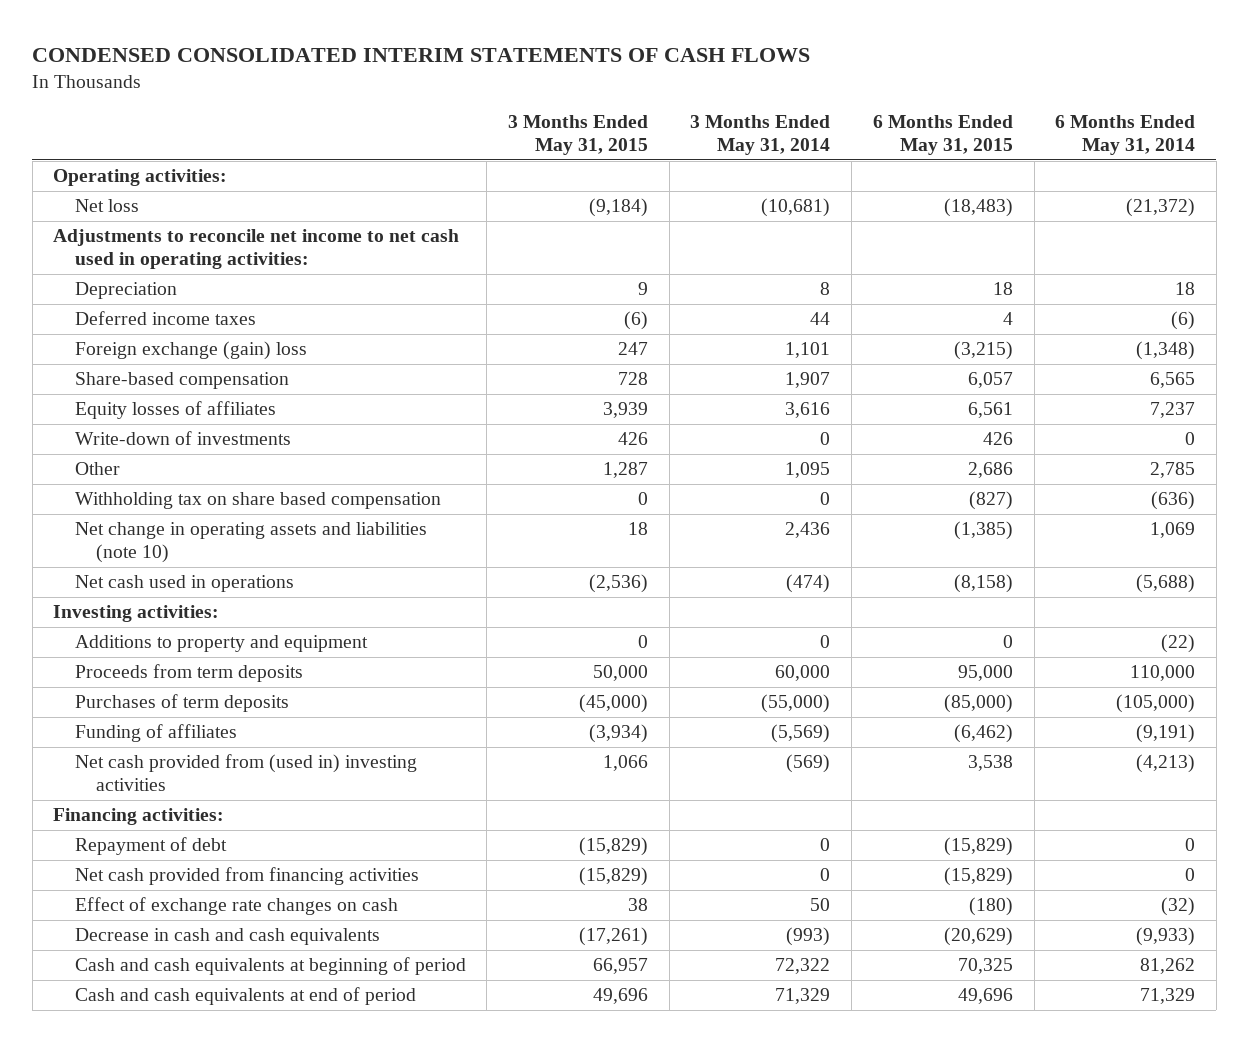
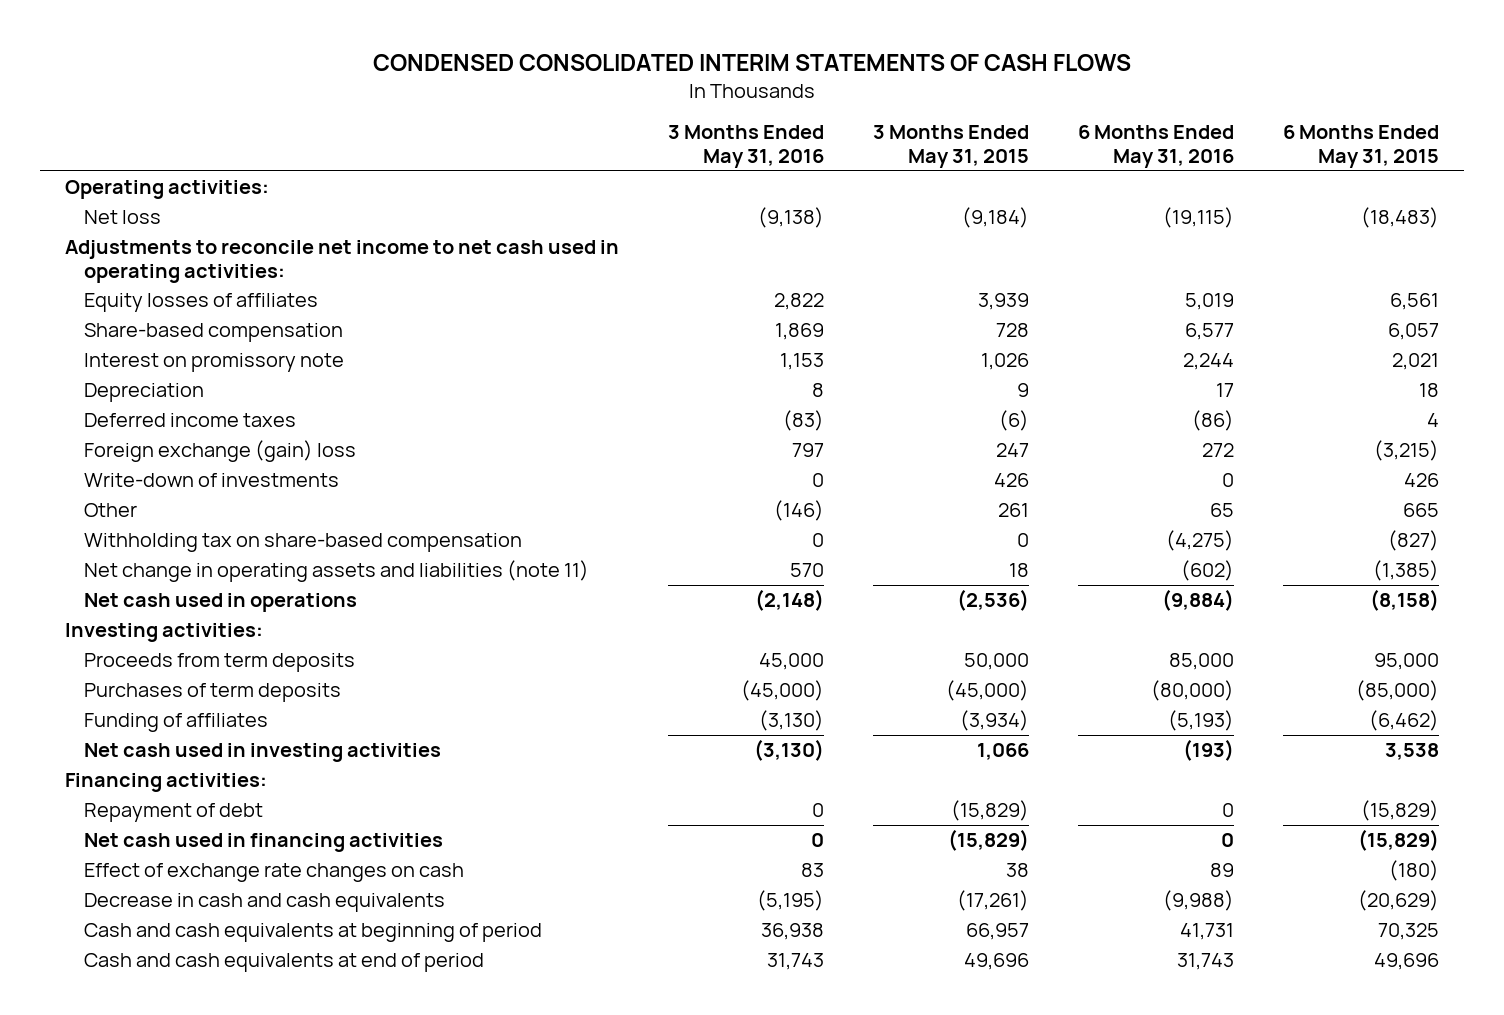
- | 3 Months Ended May 31, 2015 | 3 Months Ended May 31, 2014 | 6 Months Ended May 31, 2015 | 6 Months Ended May 31, 2014
+ | 3 Months Ended May 31, 2016 | 3 Months Ended May 31, 2015 | 6 Months Ended May 31, 2016 | 6 Months Ended May 31, 2015
moved up: Equity losses of affiliates | 2,822 | 3,939 | 5,019 | 6,561
moved up: Share-based compensation | 1,869 | 728 | 6,577 | 6,057
+ Interest on promissory note | 1,153 | 1,026 | 2,244 | 2,021
- Other | 1,287 | 1,095 | 2,686 | 2,785
- Withholding tax on share based compensation | 0 | 0 | (827) | (636)
- Net change in operating assets and liabilities (note 10) | 18 | 2,436 | (1,385) | 1,069
+ Other | (146) | 261 | 65 | 665
+ Withholding tax on share-based compensation | 0 | 0 | (4,275) | (827)
+ Net change in operating assets and liabilities (note 11) | 570 | 18 | (602) | (1,385)
- Additions to property and equipment | 0 | 0 | 0 | (22)
- Net cash provided from (used in) investing activities | 1,066 | (569) | 3,538 | (4,213)
+ Net cash used in investing activities | (3,130) | 1,066 | (193) | 3,538
- Net cash provided from financing activities | (15,829) | 0 | (15,829) | 0
+ Net cash used in financing activities | 0 | (15,829) | 0 | (15,829)

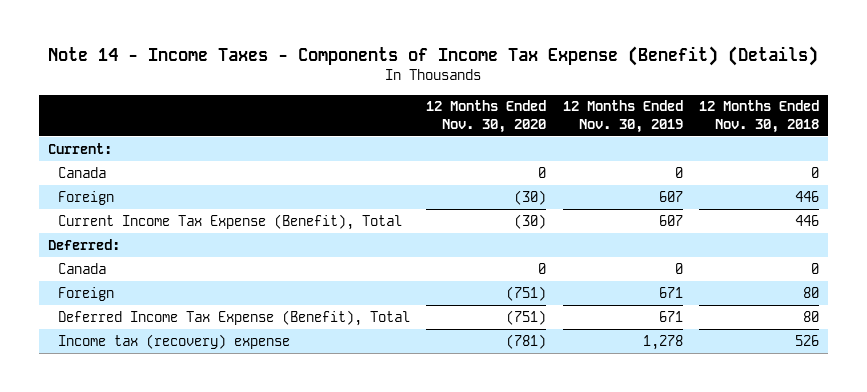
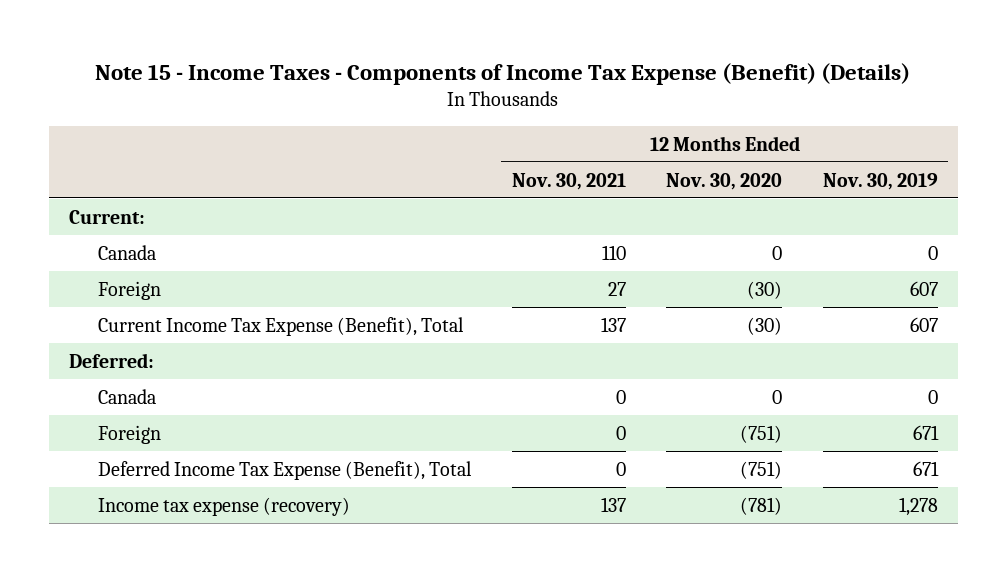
- Note 14 - Income Taxes - Components of Income Tax Expense (Benefit) (Details)
+ Note 15 - Income Taxes - Components of Income Tax Expense (Benefit) (Details)
- | 12 Months Ended Nov. 30, 2020 | 12 Months Ended Nov. 30, 2019 | 12 Months Ended Nov. 30, 2018
+ | 12 Months Ended Nov. 30, 2021 | 12 Months Ended Nov. 30, 2020 | 12 Months Ended Nov. 30, 2019
- Income tax (recovery) expense | (781) | 1,278 | 526
+ Income tax expense (recovery) | 137 | (781) | 1,278

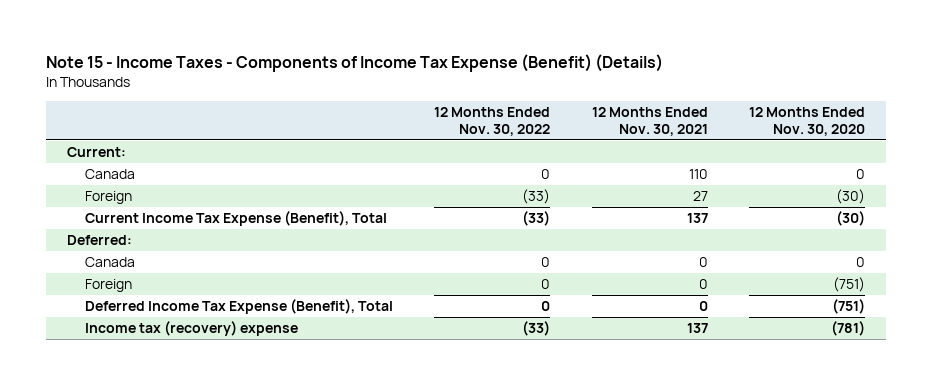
- | 12 Months Ended Nov. 30, 2021 | 12 Months Ended Nov. 30, 2020 | 12 Months Ended Nov. 30, 2019
+ | 12 Months Ended Nov. 30, 2022 | 12 Months Ended Nov. 30, 2021 | 12 Months Ended Nov. 30, 2020
- Income tax expense (recovery) | 137 | (781) | 1,278
+ Income tax (recovery) expense | (33) | 137 | (781)

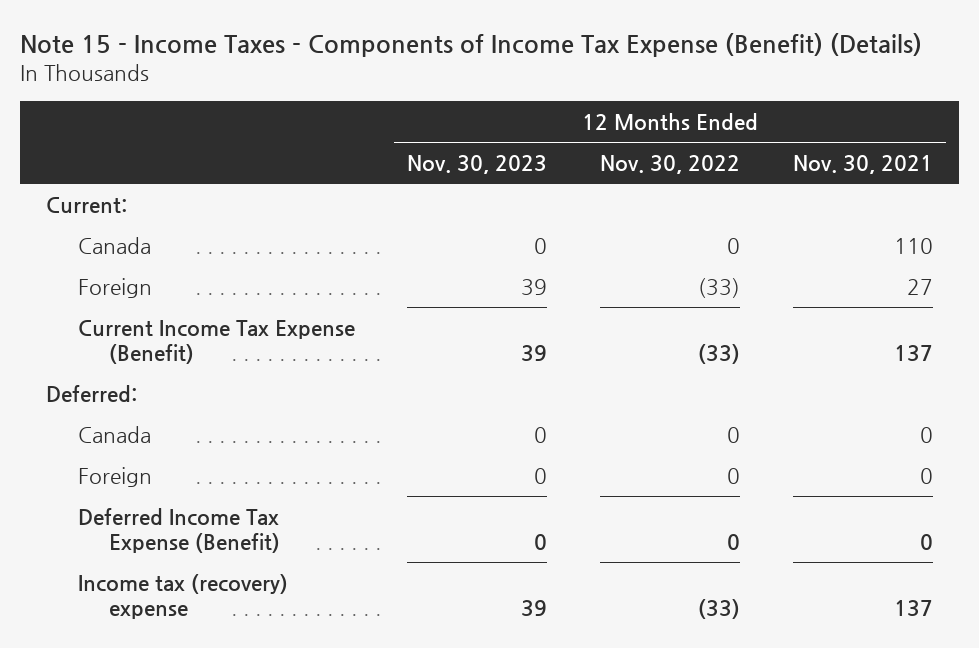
- | 12 Months Ended Nov. 30, 2022 | 12 Months Ended Nov. 30, 2021 | 12 Months Ended Nov. 30, 2020
+ | 12 Months Ended Nov. 30, 2023 | 12 Months Ended Nov. 30, 2022 | 12 Months Ended Nov. 30, 2021
- Current Income Tax Expense (Benefit), Total | (33) | 137 | (30)
+ Current Income Tax Expense (Benefit) | 39 | (33) | 137
- Deferred Income Tax Expense (Benefit), Total | 0 | 0 | (751)
+ Deferred Income Tax Expense (Benefit) | 0 | 0 | 0

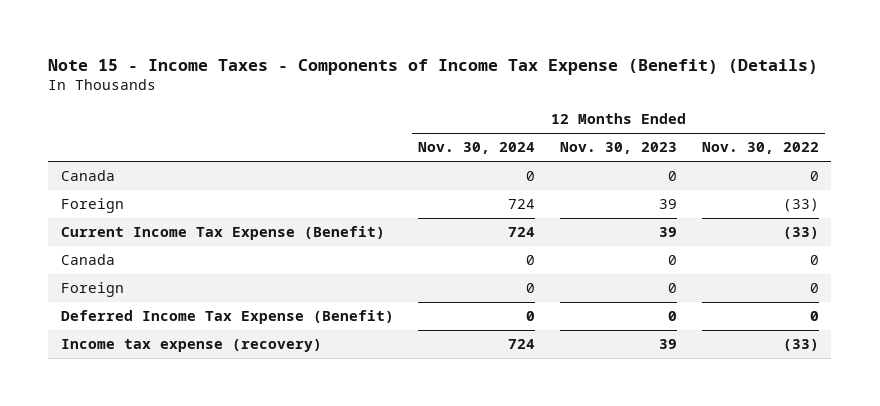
- | 12 Months Ended Nov. 30, 2023 | 12 Months Ended Nov. 30, 2022 | 12 Months Ended Nov. 30, 2021
+ | 12 Months Ended Nov. 30, 2024 | 12 Months Ended Nov. 30, 2023 | 12 Months Ended Nov. 30, 2022
- Current:
- Deferred:
- Income tax (recovery) expense | 39 | (33) | 137
+ Income tax expense (recovery) | 724 | 39 | (33)

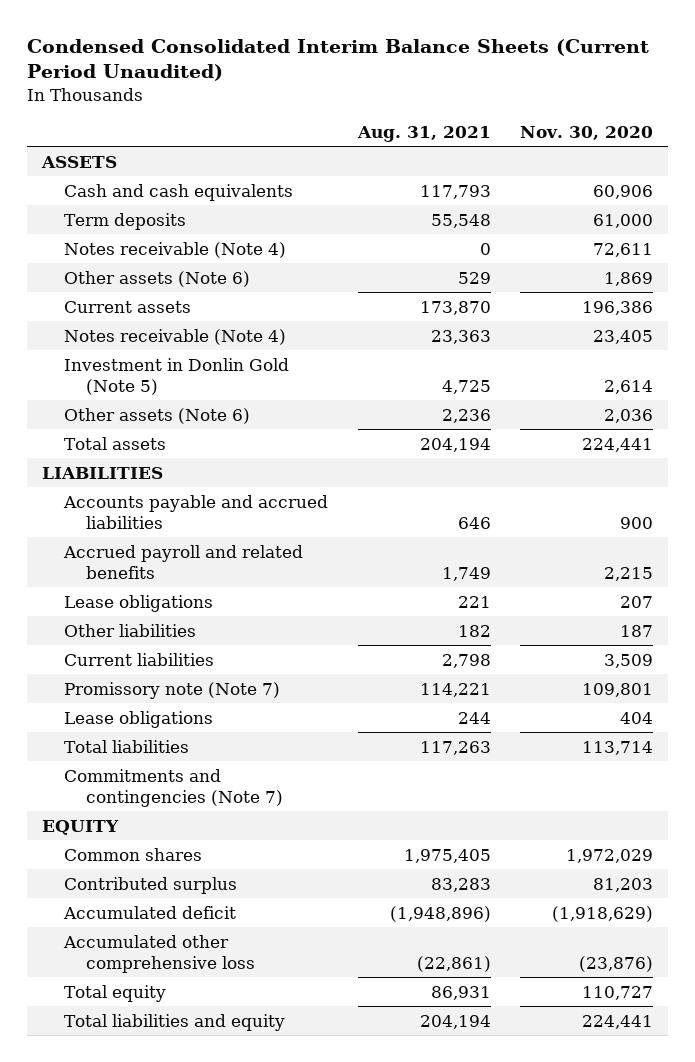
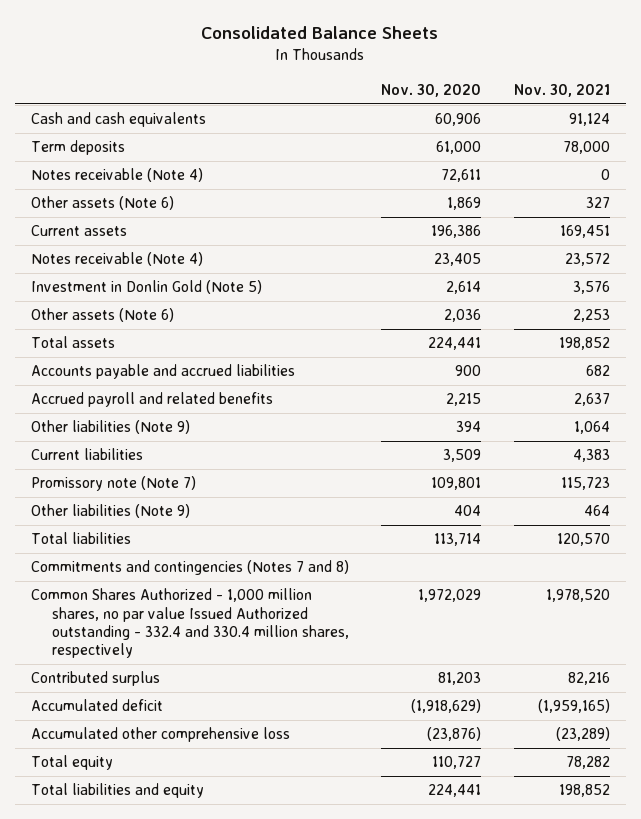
- Condensed Consolidated Interim Balance Sheets (Current Period Unaudited)
+ Consolidated Balance Sheets
- | Aug. 31, 2021 | Nov. 30, 2020
+ | Nov. 30, 2020 | Nov. 30, 2021
- ASSETS
- LIABILITIES
- Lease obligations | 221 | 207
- Other liabilities | 182 | 187
+ Other liabilities (Note 9) | 394 | 1,064
- Lease obligations | 244 | 404
+ Other liabilities (Note 9) | 404 | 464
- Commitments and contingencies (Note 7)
- EQUITY
- Common shares | 1,975,405 | 1,972,029
+ Commitments and contingencies (Notes 7 and 8)
+ Common Shares Authorized - 1,000 million shares, no par value Issued Authorized outstanding - 332.4 and 330.4 million shares, respectively | 1,972,029 | 1,978,520

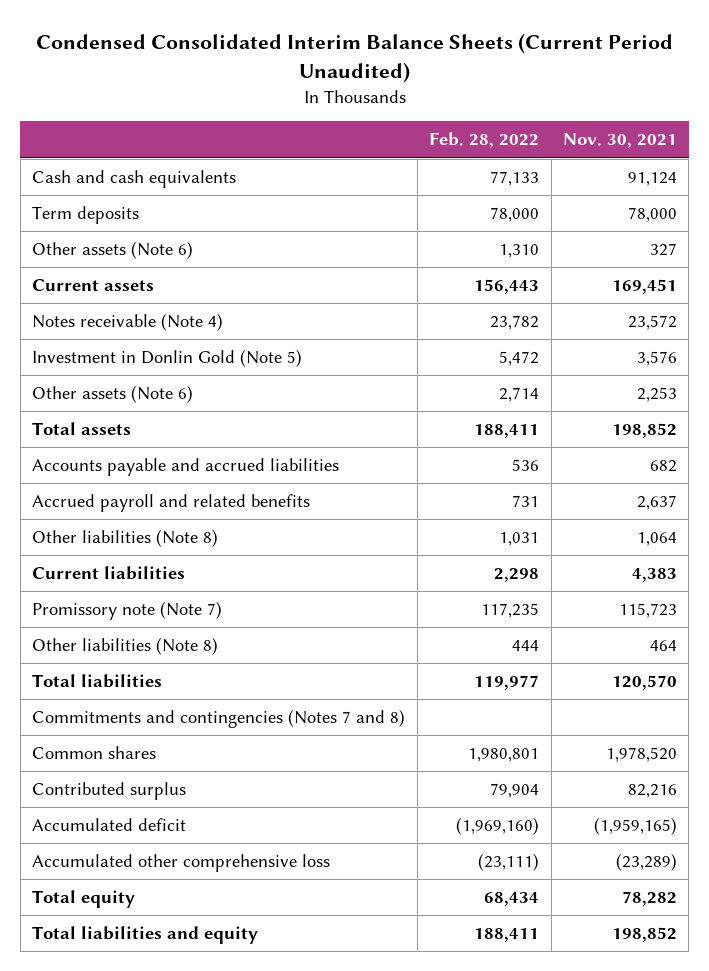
- Consolidated Balance Sheets
+ Condensed Consolidated Interim Balance Sheets (Current Period Unaudited)
- | Nov. 30, 2020 | Nov. 30, 2021
+ | Feb. 28, 2022 | Nov. 30, 2021
- Notes receivable (Note 4) | 72,611 | 0
- Other liabilities (Note 9) | 394 | 1,064
+ Other liabilities (Note 8) | 1,031 | 1,064
- Other liabilities (Note 9) | 404 | 464
+ Other liabilities (Note 8) | 444 | 464
- Common Shares Authorized - 1,000 million shares, no par value Issued Authorized outstanding - 332.4 and 330.4 million shares, respectively | 1,972,029 | 1,978,520
+ Common shares | 1,980,801 | 1,978,520

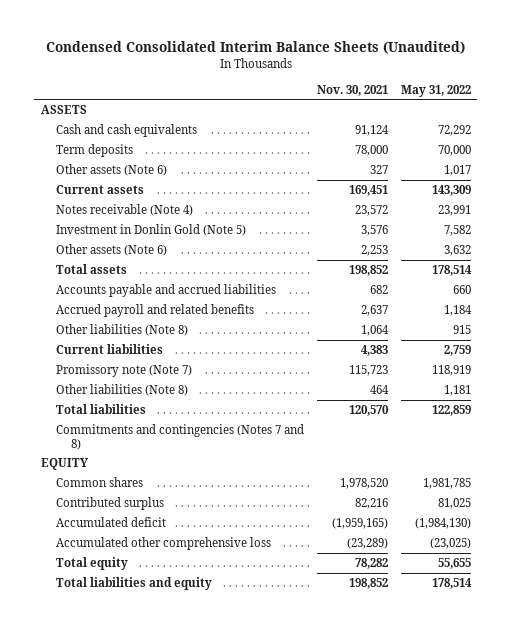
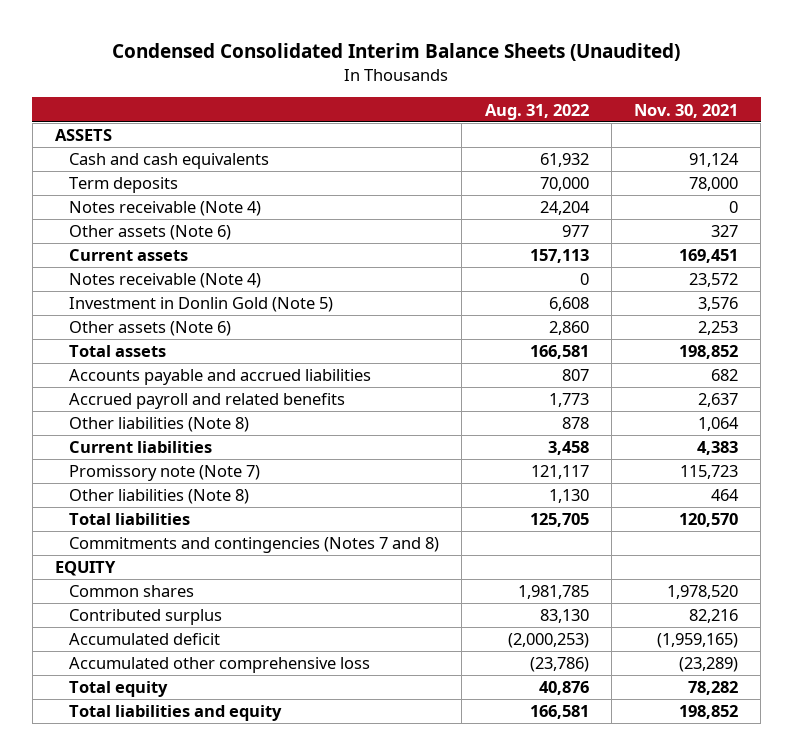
- | Nov. 30, 2021 | May 31, 2022
+ | Aug. 31, 2022 | Nov. 30, 2021
+ Notes receivable (Note 4) | 24,204 | 0

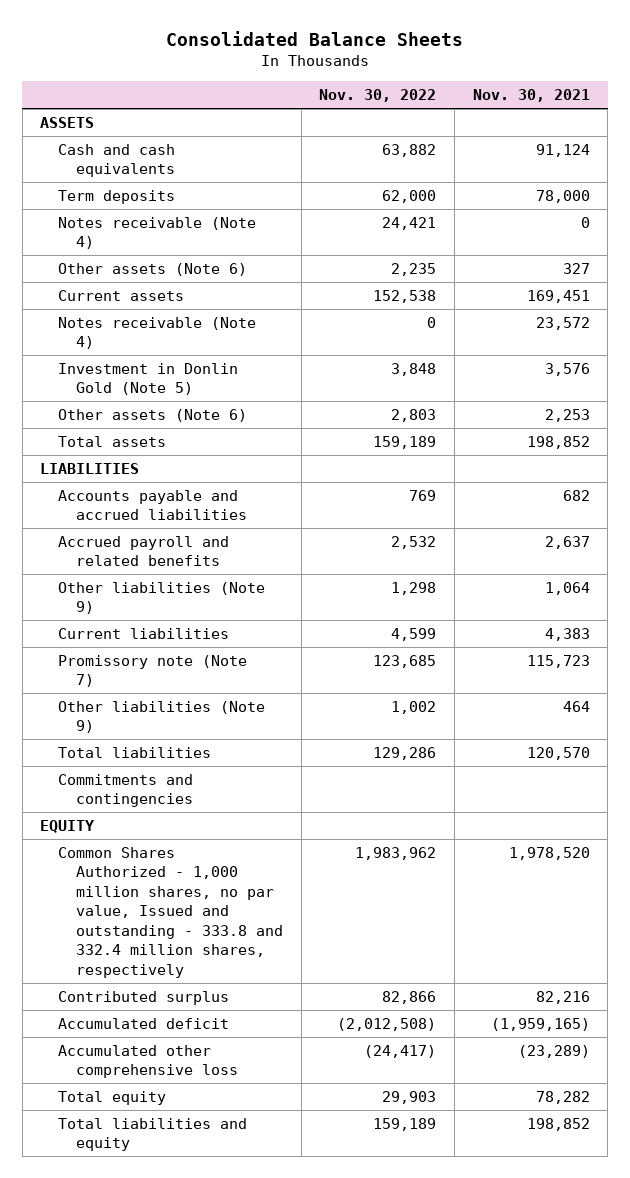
- Condensed Consolidated Interim Balance Sheets (Unaudited)
+ Consolidated Balance Sheets
- | Aug. 31, 2022 | Nov. 30, 2021
+ | Nov. 30, 2022 | Nov. 30, 2021
+ LIABILITIES
- Other liabilities (Note 8) | 878 | 1,064
+ Other liabilities (Note 9) | 1,298 | 1,064
- Other liabilities (Note 8) | 1,130 | 464
+ Other liabilities (Note 9) | 1,002 | 464
- Commitments and contingencies (Notes 7 and 8)
+ Commitments and contingencies
- Common shares | 1,981,785 | 1,978,520
+ Common Shares Authorized - 1,000 million shares, no par value, Issued and outstanding - 333.8 and 332.4 million shares, respectively | 1,983,962 | 1,978,520

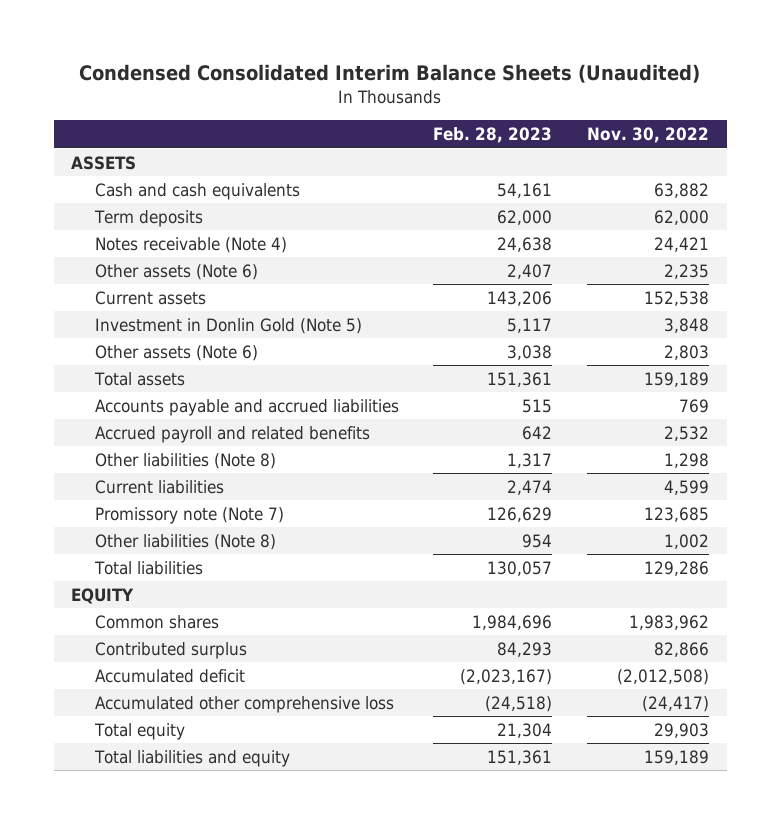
- Consolidated Balance Sheets
+ Condensed Consolidated Interim Balance Sheets (Unaudited)
- | Nov. 30, 2022 | Nov. 30, 2021
+ | Feb. 28, 2023 | Nov. 30, 2022
- Notes receivable (Note 4) | 0 | 23,572
- LIABILITIES
- Other liabilities (Note 9) | 1,298 | 1,064
+ Other liabilities (Note 8) | 1,317 | 1,298
- Other liabilities (Note 9) | 1,002 | 464
+ Other liabilities (Note 8) | 954 | 1,002
- Commitments and contingencies
- Common Shares Authorized - 1,000 million shares, no par value, Issued and outstanding - 333.8 and 332.4 million shares, respectively | 1,983,962 | 1,978,520
+ Common shares | 1,984,696 | 1,983,962

